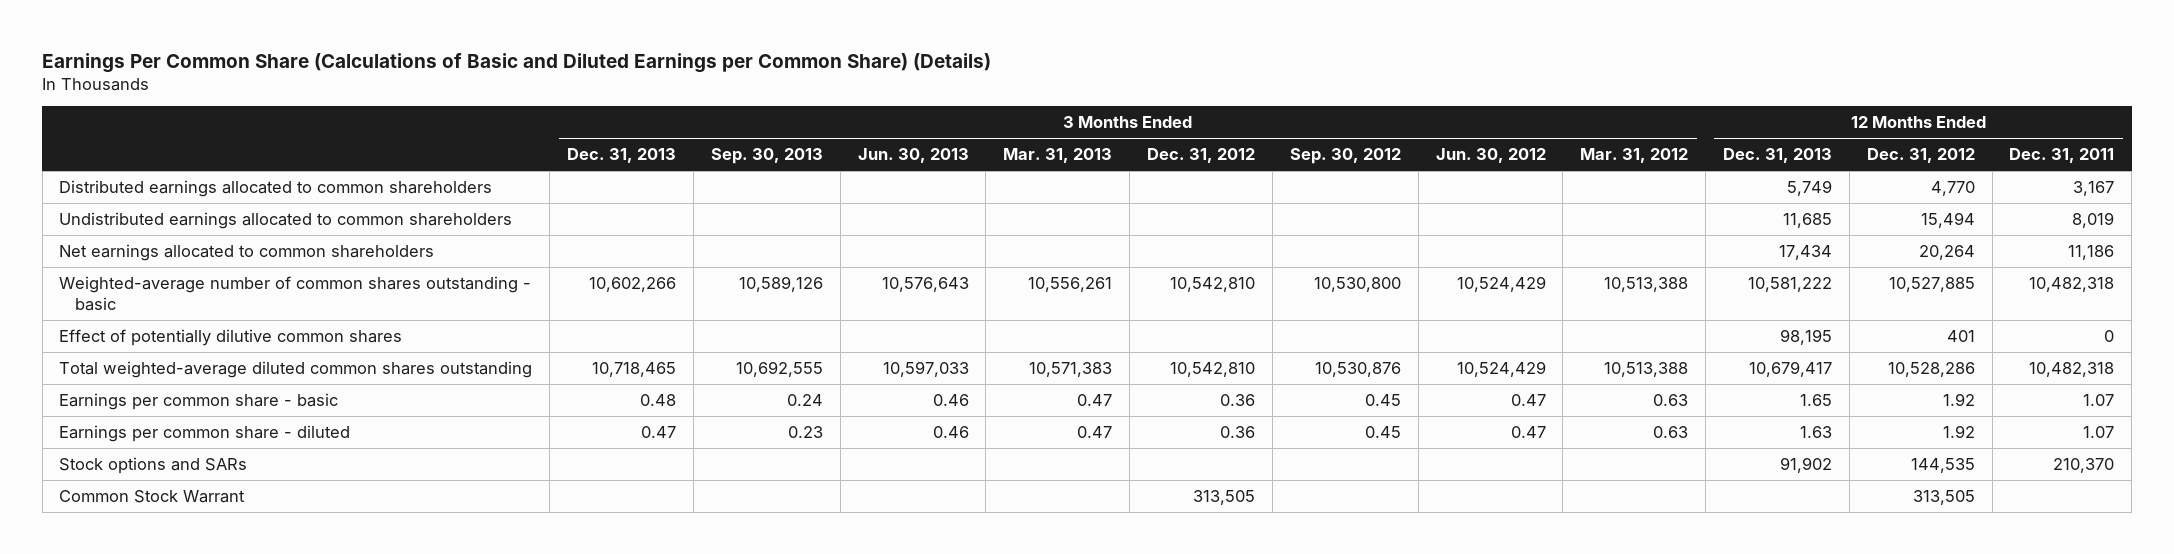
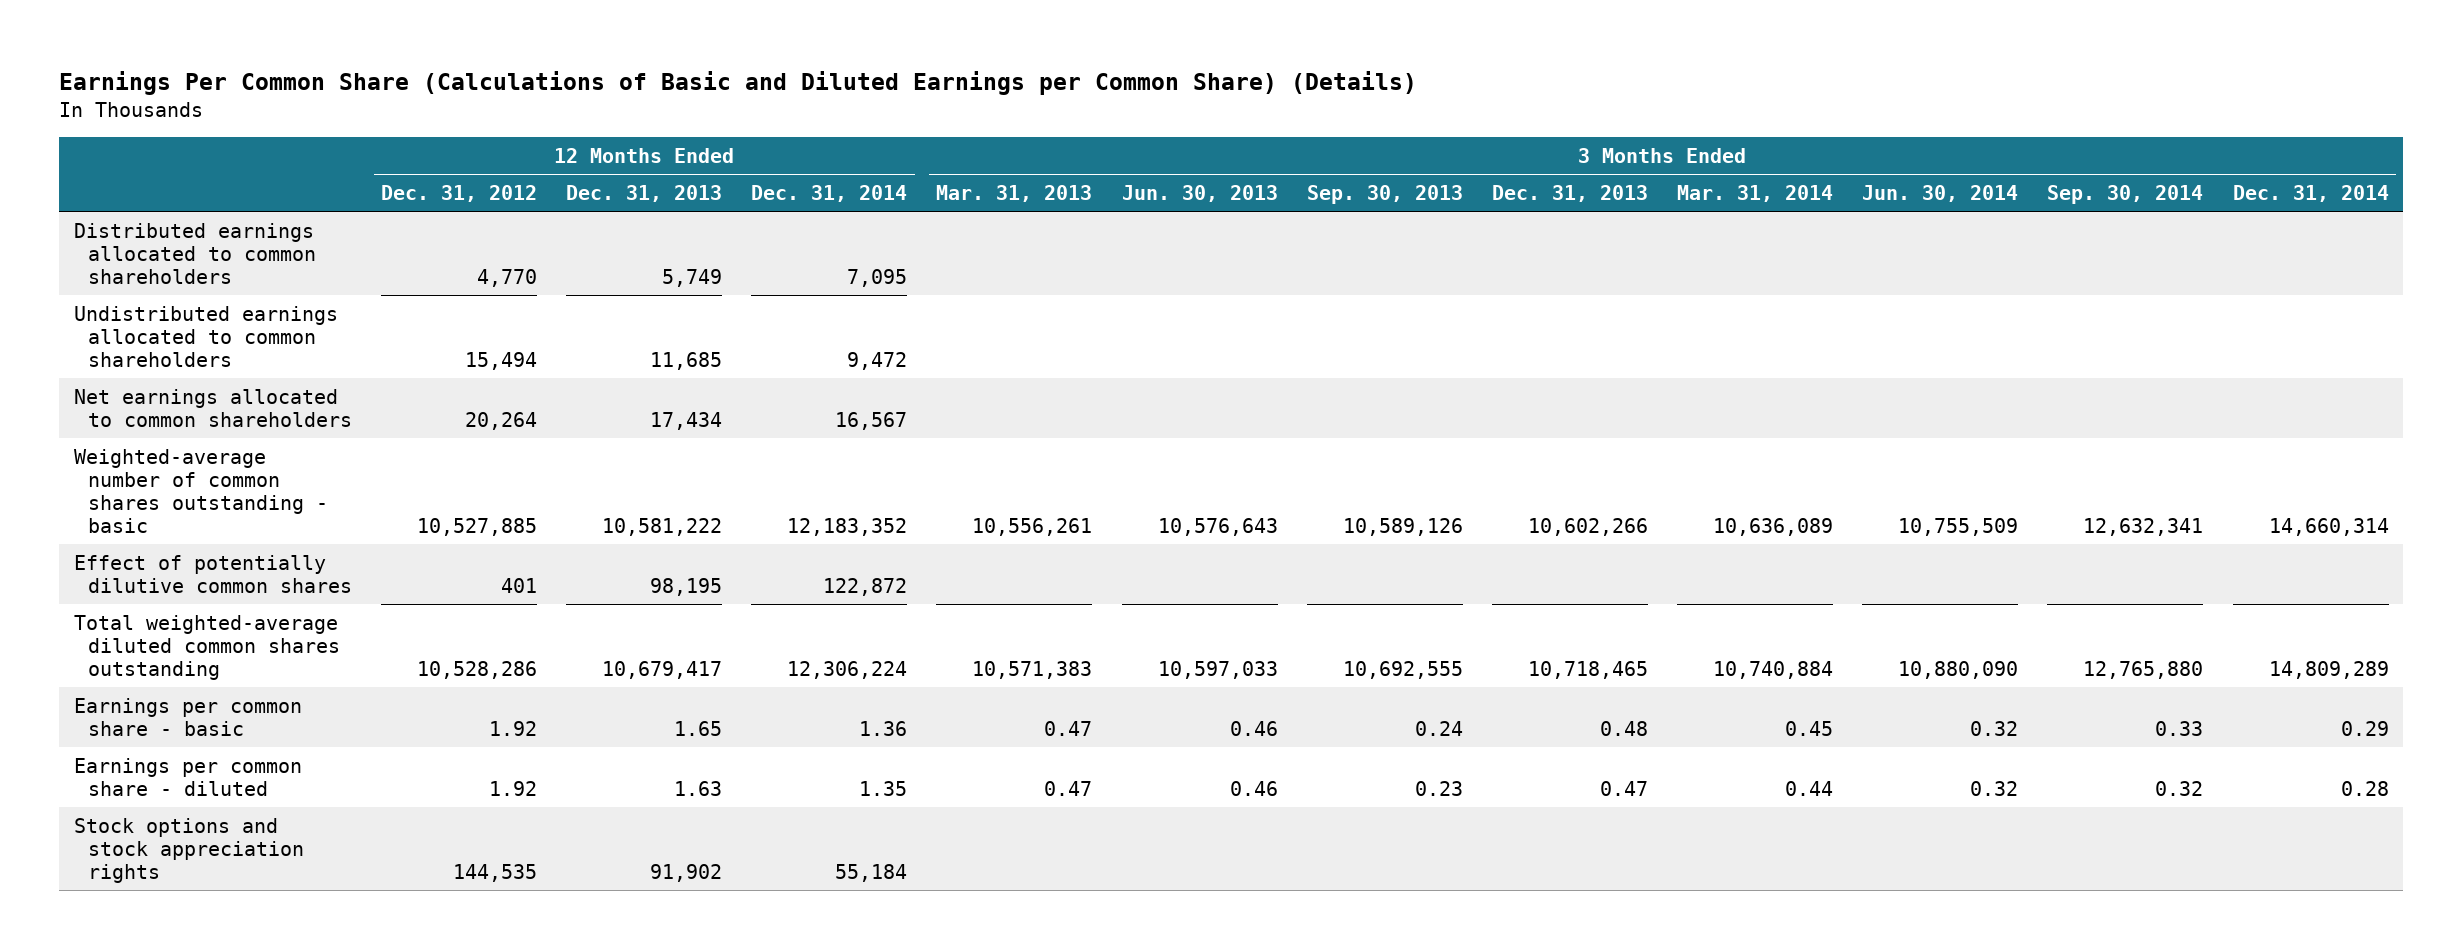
- | 3 Months Ended Dec. 31, 2013 | 3 Months Ended Sep. 30, 2013 | 3 Months Ended Jun. 30, 2013 | 3 Months Ended Mar. 31, 2013 | 3 Months Ended Dec. 31, 2012 | 3 Months Ended Sep. 30, 2012 | 3 Months Ended Jun. 30, 2012 | 3 Months Ended Mar. 31, 2012 | 12 Months Ended Dec. 31, 2013 | 12 Months Ended Dec. 31, 2012 | 12 Months Ended Dec. 31, 2011
+ | 12 Months Ended Dec. 31, 2012 | 12 Months Ended Dec. 31, 2013 | 12 Months Ended Dec. 31, 2014 | 3 Months Ended Mar. 31, 2013 | 3 Months Ended Jun. 30, 2013 | 3 Months Ended Sep. 30, 2013 | 3 Months Ended Dec. 31, 2013 | 3 Months Ended Mar. 31, 2014 | 3 Months Ended Jun. 30, 2014 | 3 Months Ended Sep. 30, 2014 | 3 Months Ended Dec. 31, 2014
- Stock options and SARs | | | | | | | | | 91,902 | 144,535 | 210,370
- Common Stock Warrant | | | | | 313,505 | | | | | 313,505 |
+ Stock options and stock appreciation rights | 144,535 | 91,902 | 55,184 | | | | | | | |

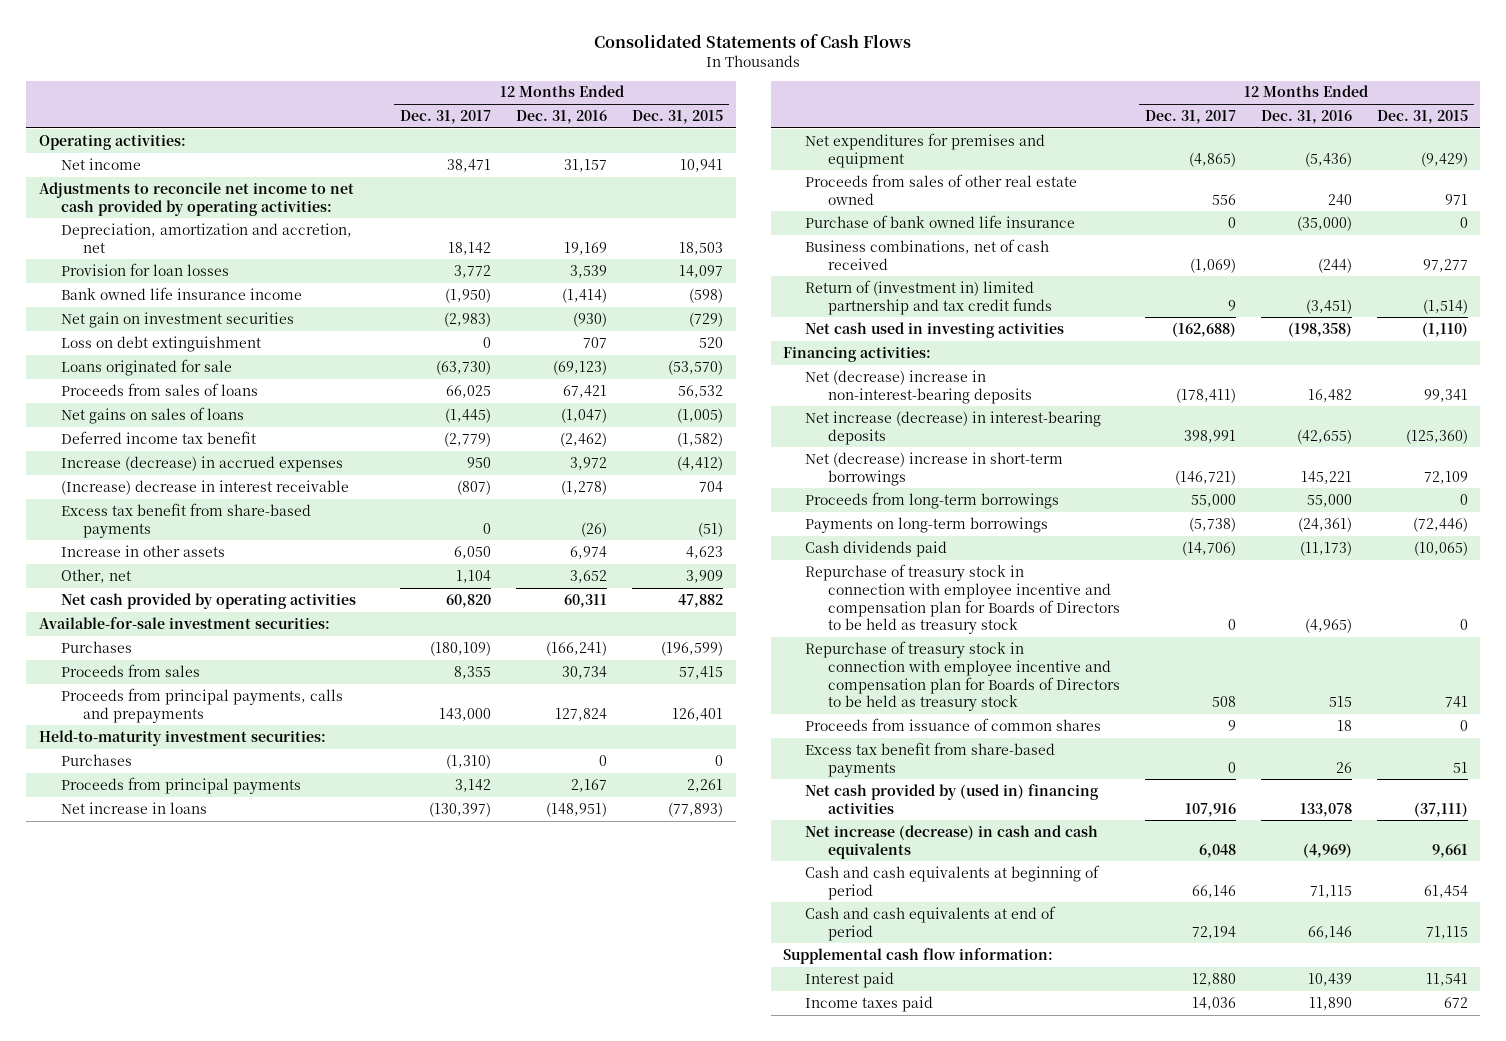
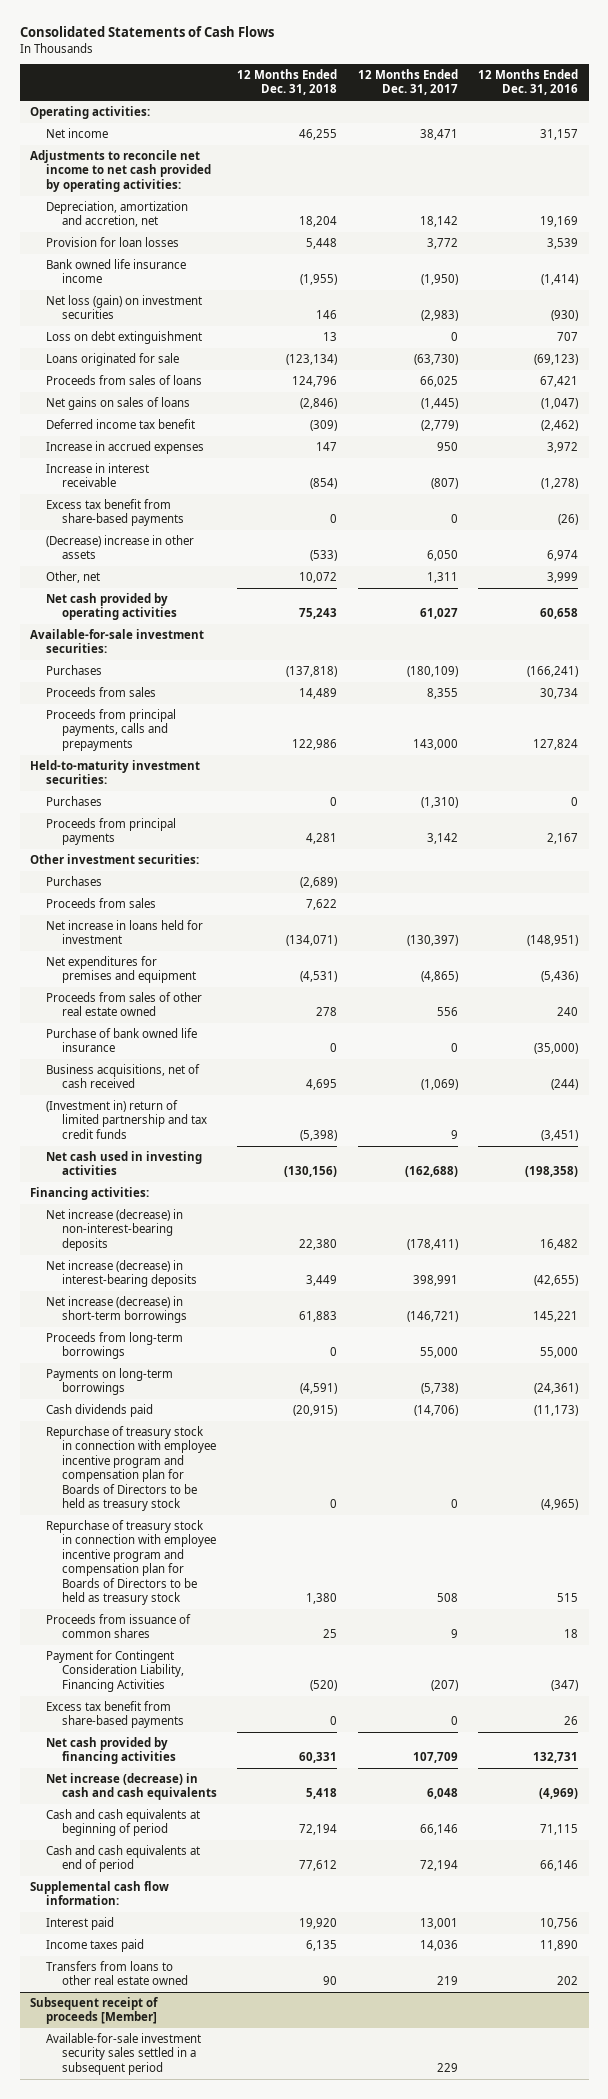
- | 12 Months Ended Dec. 31, 2017 | 12 Months Ended Dec. 31, 2016 | 12 Months Ended Dec. 31, 2015
+ | 12 Months Ended Dec. 31, 2018 | 12 Months Ended Dec. 31, 2017 | 12 Months Ended Dec. 31, 2016
- Net gain on investment securities | (2,983) | (930) | (729)
+ Net loss (gain) on investment securities | 146 | (2,983) | (930)
- Increase (decrease) in accrued expenses | 950 | 3,972 | (4,412)
- (Increase) decrease in interest receivable | (807) | (1,278) | 704
+ Increase in accrued expenses | 147 | 950 | 3,972
+ Increase in interest receivable | (854) | (807) | (1,278)
- Increase in other assets | 6,050 | 6,974 | 4,623
- Other, net | 1,104 | 3,652 | 3,909
- Net cash provided by operating activities | 60,820 | 60,311 | 47,882
+ (Decrease) increase in other assets | (533) | 6,050 | 6,974
+ Other, net | 10,072 | 1,311 | 3,999
+ Net cash provided by operating activities | 75,243 | 61,027 | 60,658
- Net increase in loans | (130,397) | (148,951) | (77,893)
+ Other investment securities:
+ Purchases | (2,689) | |
+ Proceeds from sales | 7,622 | |
+ Net increase in loans held for investment | (134,071) | (130,397) | (148,951)
- Business combinations, net of cash received | (1,069) | (244) | 97,277
- Return of (investment in) limited partnership and tax credit funds | 9 | (3,451) | (1,514)
+ Business acquisitions, net of cash received | 4,695 | (1,069) | (244)
+ (Investment in) return of limited partnership and tax credit funds | (5,398) | 9 | (3,451)
- Net (decrease) increase in non-interest-bearing deposits | (178,411) | 16,482 | 99,341
+ Net increase (decrease) in non-interest-bearing deposits | 22,380 | (178,411) | 16,482
- Net (decrease) increase in short-term borrowings | (146,721) | 145,221 | 72,109
+ Net increase (decrease) in short-term borrowings | 61,883 | (146,721) | 145,221
- Repurchase of treasury stock in connection with employee incentive and compensation plan for Boards of Directors to be held as treasury stock | 0 | (4,965) | 0
- Repurchase of treasury stock in connection with employee incentive and compensation plan for Boards of Directors to be held as treasury stock | 508 | 515 | 741
+ Repurchase of treasury stock in connection with employee incentive program and compensation plan for Boards of Directors to be held as treasury stock | 0 | 0 | (4,965)
+ Repurchase of treasury stock in connection with employee incentive program and compensation plan for Boards of Directors to be held as treasury stock | 1,380 | 508 | 515
+ Payment for Contingent Consideration Liability, Financing Activities | (520) | (207) | (347)
- Net cash provided by (used in) financing activities | 107,916 | 133,078 | (37,111)
+ Net cash provided by financing activities | 60,331 | 107,709 | 132,731
- Interest paid | 12,880 | 10,439 | 11,541
+ Interest paid | 19,920 | 13,001 | 10,756
+ Transfers from loans to other real estate owned | 90 | 219 | 202
+ Subsequent receipt of proceeds [Member]
+ Available-for-sale investment security sales settled in a subsequent period | | 229 |

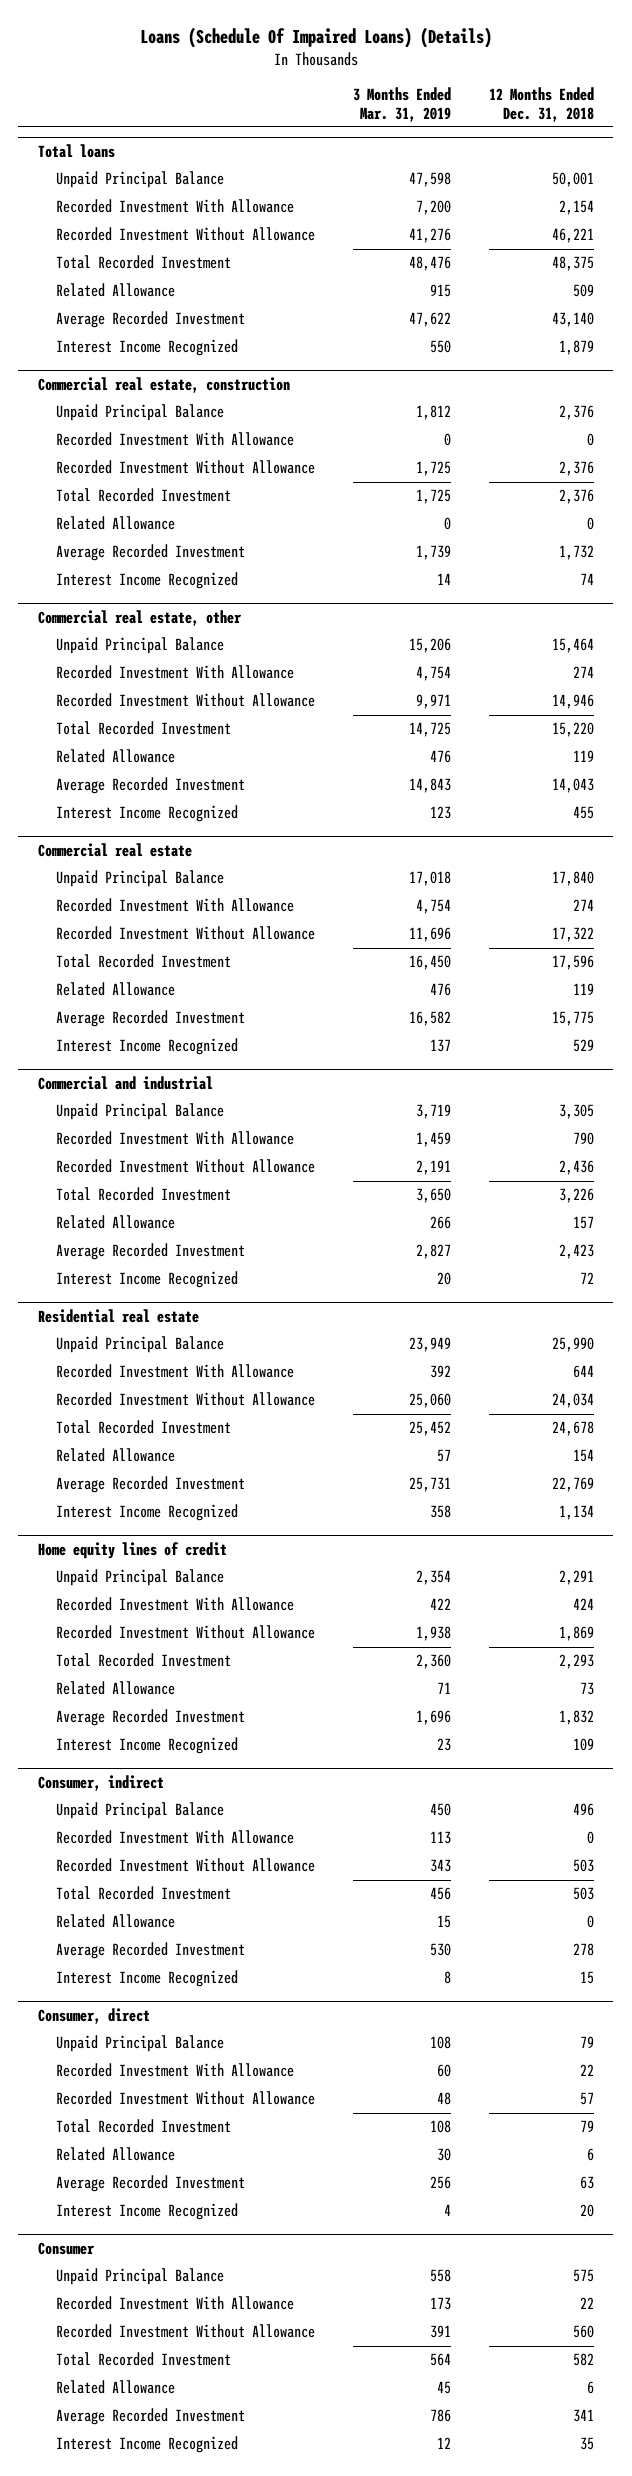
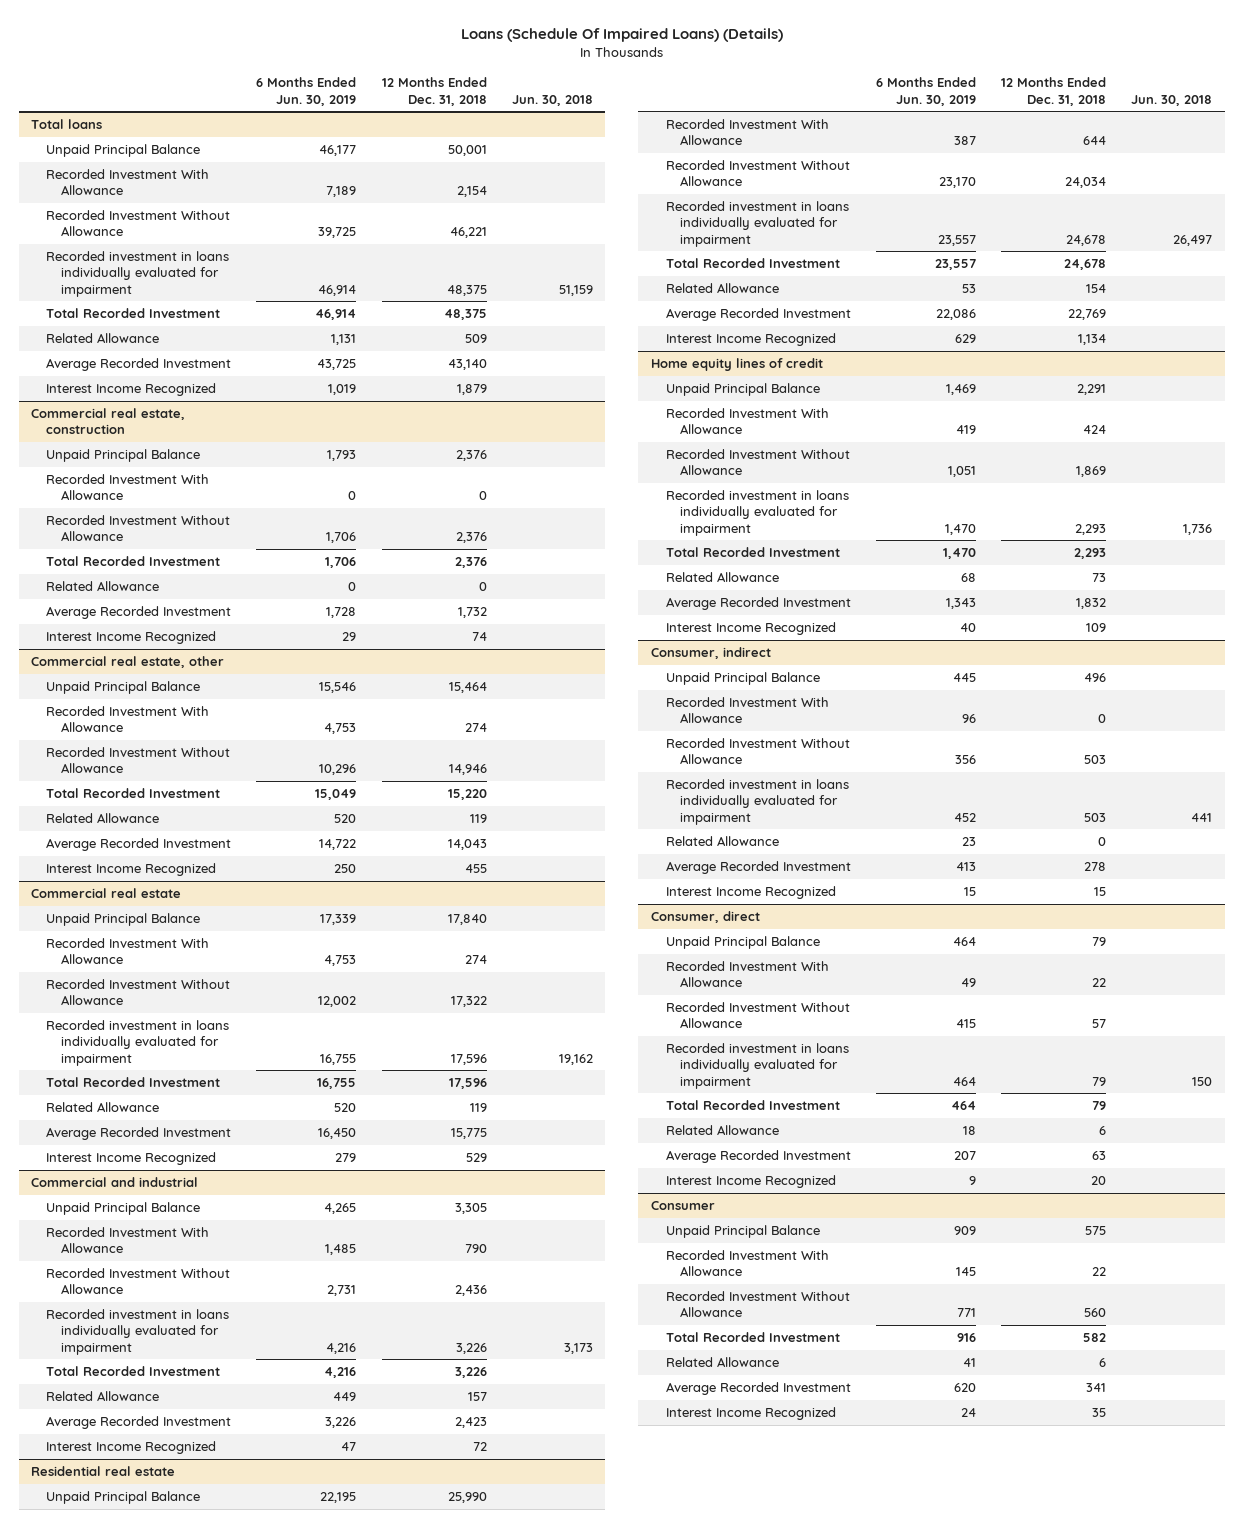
- | 3 Months Ended Mar. 31, 2019 | 12 Months Ended Dec. 31, 2018
+ | 6 Months Ended Jun. 30, 2019 | 12 Months Ended Dec. 31, 2018 | Jun. 30, 2018
@ Total loans
+ Recorded investment in loans individually evaluated for impairment | 46,914 | 48,375 | 51,159
@ Commercial real estate
+ Recorded investment in loans individually evaluated for impairment | 16,755 | 17,596 | 19,162
@ Commercial and industrial
+ Recorded investment in loans individually evaluated for impairment | 4,216 | 3,226 | 3,173
@ Residential real estate
+ Recorded investment in loans individually evaluated for impairment | 23,557 | 24,678 | 26,497
@ Home equity lines of credit
+ Recorded investment in loans individually evaluated for impairment | 1,470 | 2,293 | 1,736
@ Consumer, indirect
- Total Recorded Investment | 456 | 503
+ Recorded investment in loans individually evaluated for impairment | 452 | 503 | 441
@ Consumer, direct
+ Recorded investment in loans individually evaluated for impairment | 464 | 79 | 150

